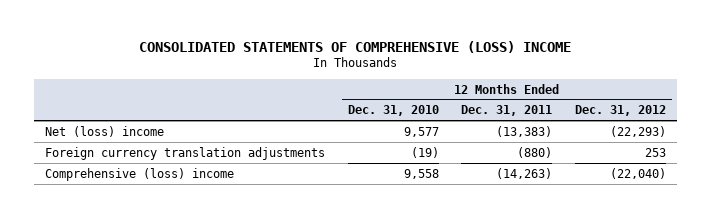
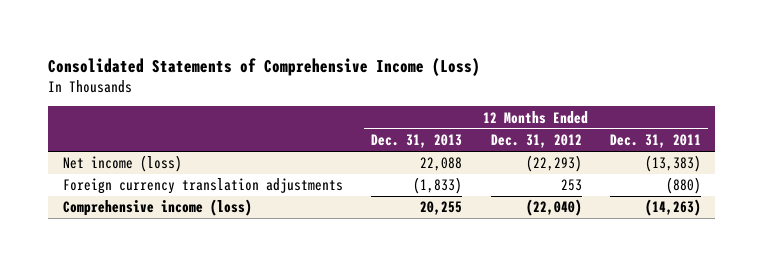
- CONSOLIDATED STATEMENTS OF COMPREHENSIVE (LOSS) INCOME
+ Consolidated Statements of Comprehensive Income (Loss)
- | 12 Months Ended Dec. 31, 2010 | 12 Months Ended Dec. 31, 2011 | 12 Months Ended Dec. 31, 2012
+ | 12 Months Ended Dec. 31, 2013 | 12 Months Ended Dec. 31, 2012 | 12 Months Ended Dec. 31, 2011
- Net (loss) income | 9,577 | (13,383) | (22,293)
+ Net income (loss) | 22,088 | (22,293) | (13,383)
- Comprehensive (loss) income | 9,558 | (14,263) | (22,040)
+ Comprehensive income (loss) | 20,255 | (22,040) | (14,263)

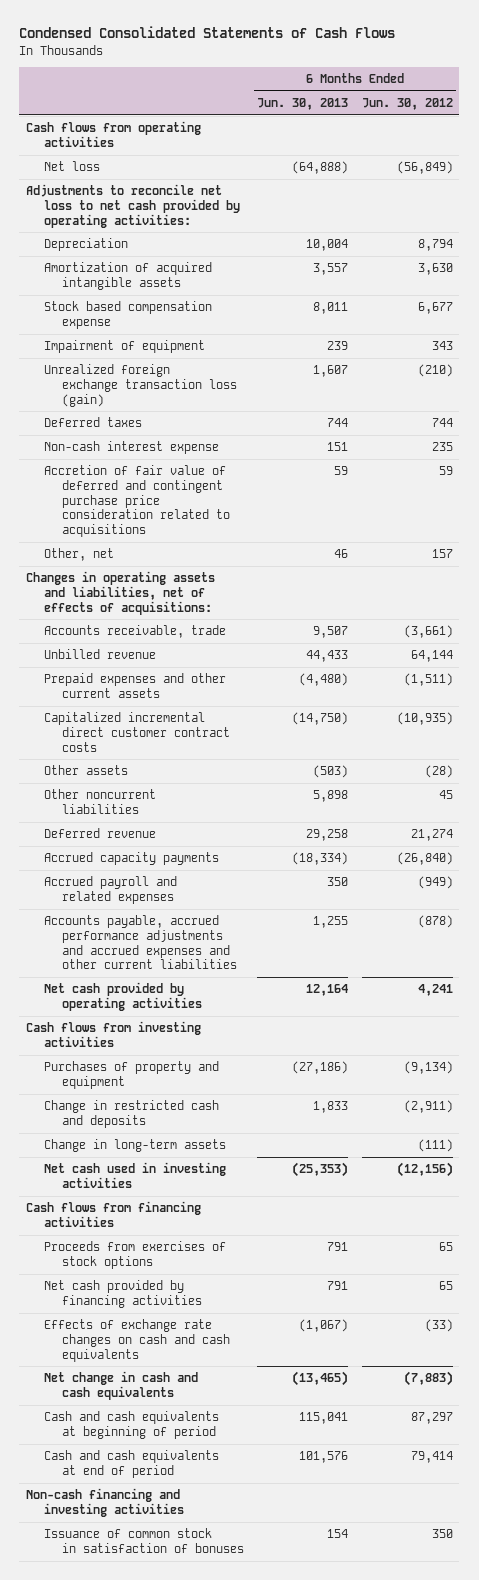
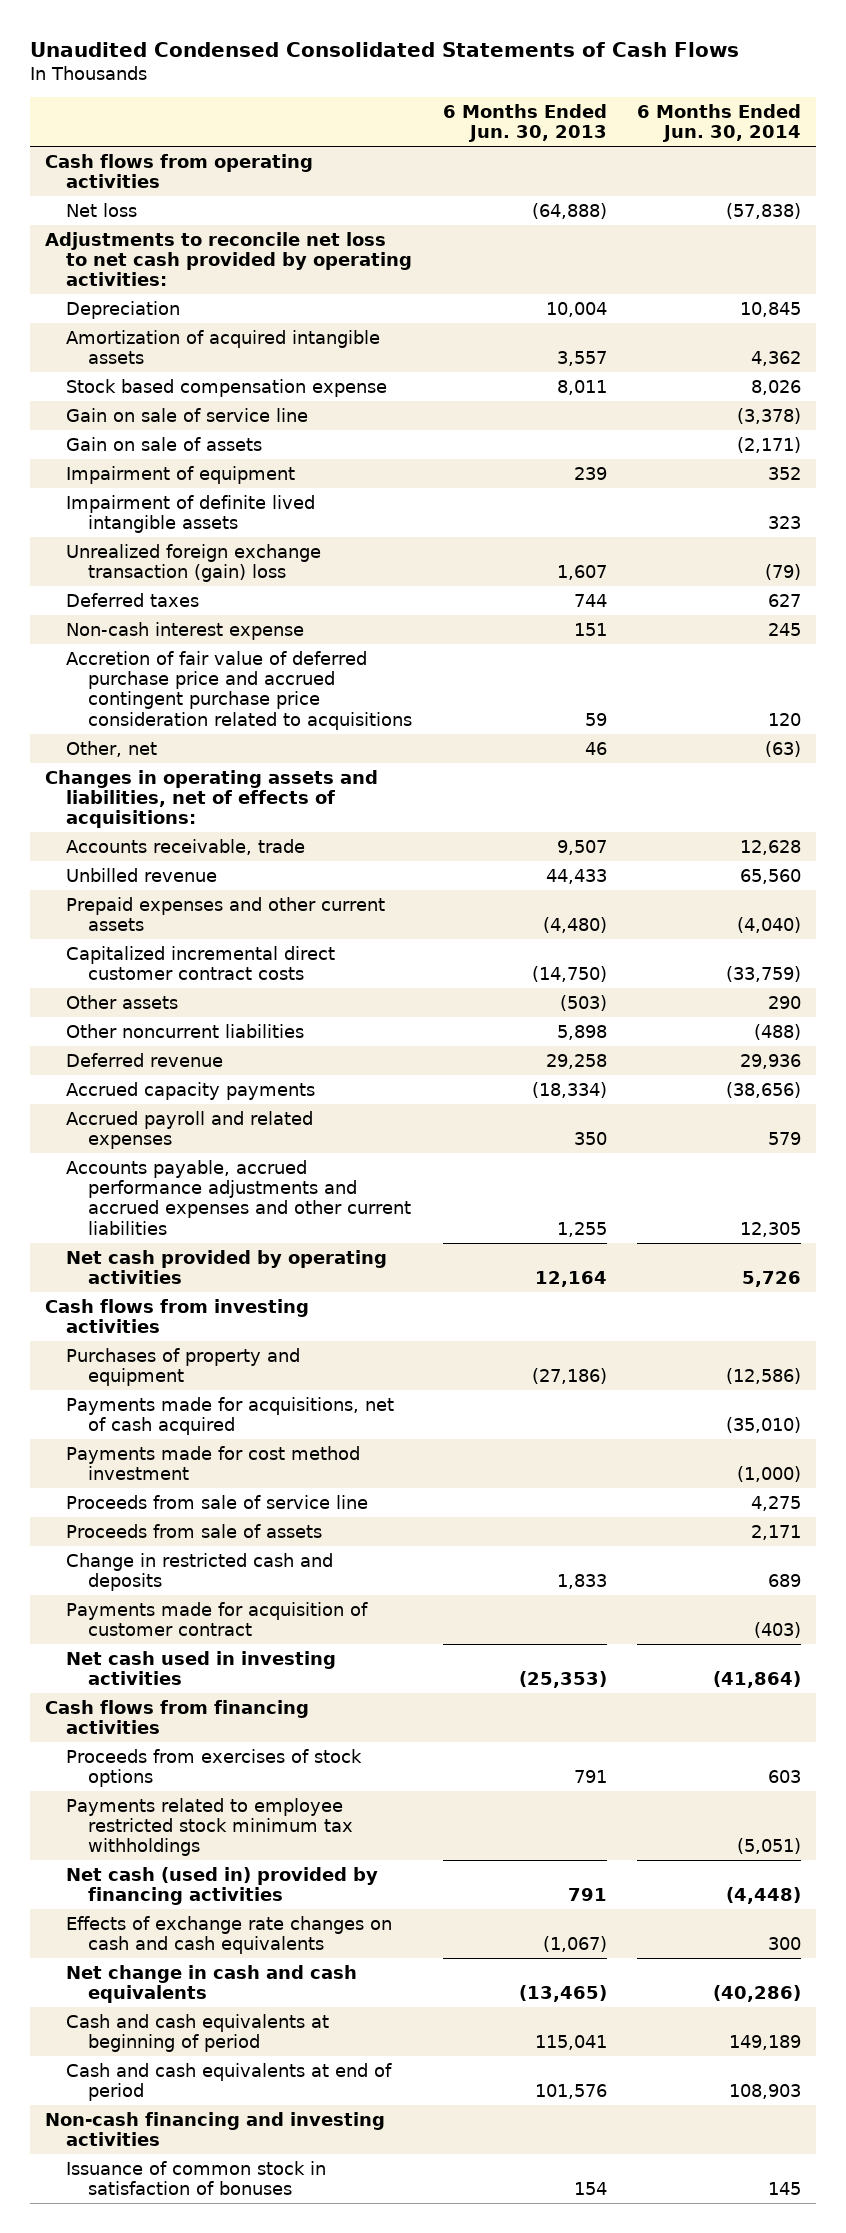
- Condensed Consolidated Statements of Cash Flows
+ Unaudited Condensed Consolidated Statements of Cash Flows
- | 6 Months Ended Jun. 30, 2013 | 6 Months Ended Jun. 30, 2012
+ | 6 Months Ended Jun. 30, 2013 | 6 Months Ended Jun. 30, 2014
+ Gain on sale of service line | | (3,378)
+ Gain on sale of assets | | (2,171)
- Unrealized foreign exchange transaction loss (gain) | 1,607 | (210)
+ Impairment of definite lived intangible assets | | 323
+ Unrealized foreign exchange transaction (gain) loss | 1,607 | (79)
- Accretion of fair value of deferred and contingent purchase price consideration related to acquisitions | 59 | 59
+ Accretion of fair value of deferred purchase price and accrued contingent purchase price consideration related to acquisitions | 59 | 120
+ Payments made for acquisitions, net of cash acquired | | (35,010)
+ Payments made for cost method investment | | (1,000)
+ Proceeds from sale of service line | | 4,275
+ Proceeds from sale of assets | | 2,171
- Change in long-term assets | | (111)
+ Payments made for acquisition of customer contract | | (403)
- Net cash provided by financing activities | 791 | 65
+ Payments related to employee restricted stock minimum tax withholdings | | (5,051)
+ Net cash (used in) provided by financing activities | 791 | (4,448)

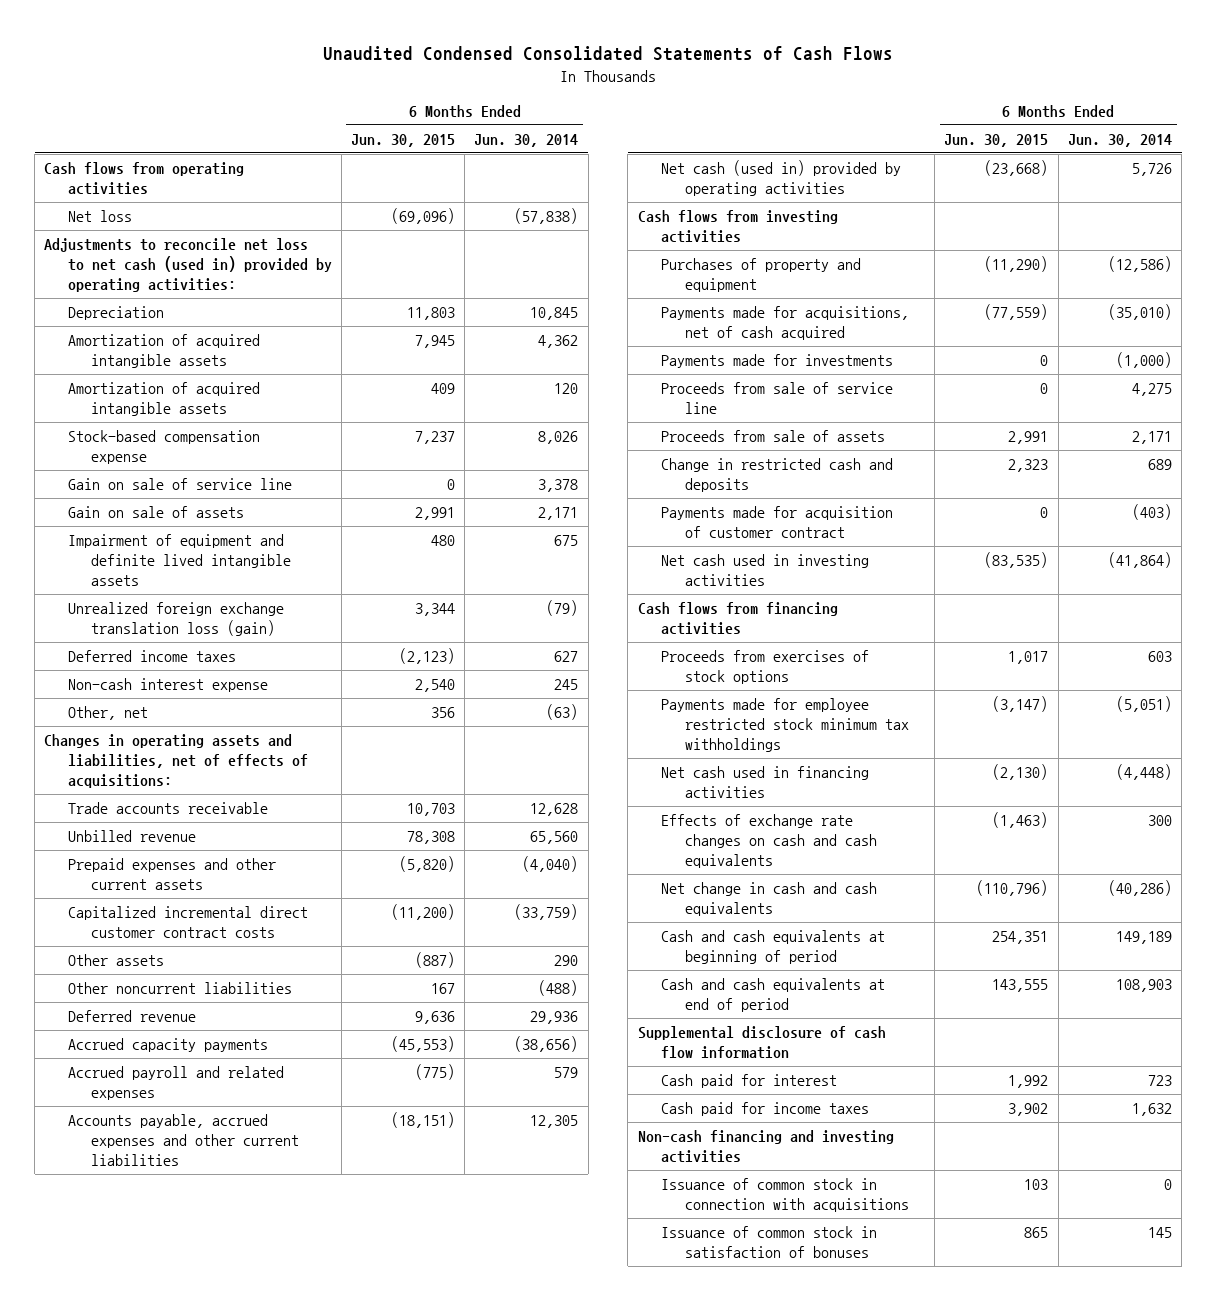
- | 6 Months Ended Jun. 30, 2013 | 6 Months Ended Jun. 30, 2014
+ | 6 Months Ended Jun. 30, 2015 | 6 Months Ended Jun. 30, 2014
- Adjustments to reconcile net loss to net cash provided by operating activities:
+ Adjustments to reconcile net loss to net cash (used in) provided by operating activities:
- Stock based compensation expense | 8,011 | 8,026
- Gain on sale of service line | | (3,378)
- Gain on sale of assets | | (2,171)
- Impairment of equipment | 239 | 352
- Impairment of definite lived intangible assets | | 323
- Unrealized foreign exchange transaction (gain) loss | 1,607 | (79)
- Deferred taxes | 744 | 627
+ Amortization of acquired intangible assets | 409 | 120
+ Stock-based compensation expense | 7,237 | 8,026
+ Gain on sale of service line | 0 | 3,378
+ Gain on sale of assets | 2,991 | 2,171
+ Impairment of equipment and definite lived intangible assets | 480 | 675
+ Unrealized foreign exchange translation loss (gain) | 3,344 | (79)
+ Deferred income taxes | (2,123) | 627
- Accretion of fair value of deferred purchase price and accrued contingent purchase price consideration related to acquisitions | 59 | 120
- Accounts receivable, trade | 9,507 | 12,628
+ Trade accounts receivable | 10,703 | 12,628
- Accounts payable, accrued performance adjustments and accrued expenses and other current liabilities | 1,255 | 12,305
- Net cash provided by operating activities | 12,164 | 5,726
+ Accounts payable, accrued expenses and other current liabilities | (18,151) | 12,305
+ Net cash (used in) provided by operating activities | (23,668) | 5,726
- Payments made for cost method investment | | (1,000)
+ Payments made for investments | 0 | (1,000)
- Payments related to employee restricted stock minimum tax withholdings | | (5,051)
- Net cash (used in) provided by financing activities | 791 | (4,448)
+ Payments made for employee restricted stock minimum tax withholdings | (3,147) | (5,051)
+ Net cash used in financing activities | (2,130) | (4,448)
+ Supplemental disclosure of cash flow information
+ Cash paid for interest | 1,992 | 723
+ Cash paid for income taxes | 3,902 | 1,632
+ Issuance of common stock in connection with acquisitions | 103 | 0

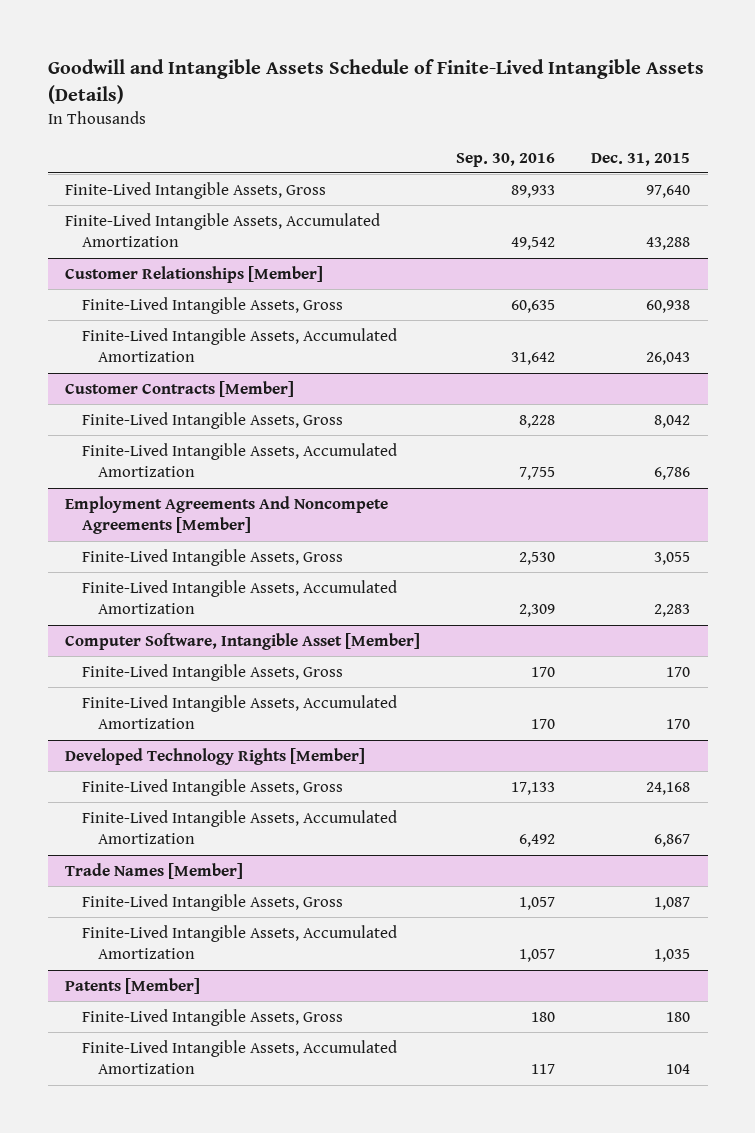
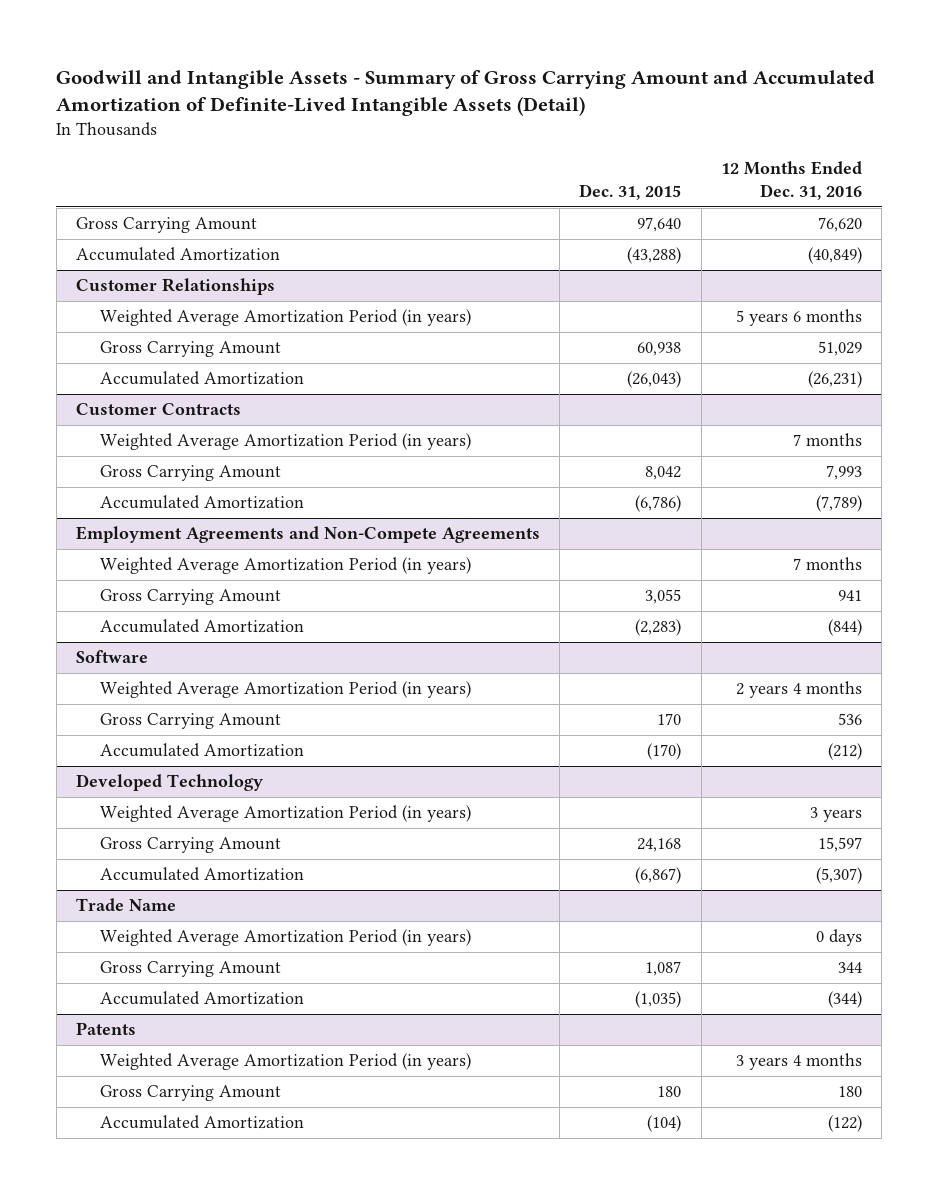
- Goodwill and Intangible Assets Schedule of Finite-Lived Intangible Assets (Details)
+ Goodwill and Intangible Assets - Summary of Gross Carrying Amount and Accumulated Amortization of Definite-Lived Intangible Assets (Detail)
- | Sep. 30, 2016 | Dec. 31, 2015
+ | Dec. 31, 2015 | 12 Months Ended Dec. 31, 2016
- Finite-Lived Intangible Assets, Gross | 89,933 | 97,640
- Finite-Lived Intangible Assets, Accumulated Amortization | 49,542 | 43,288
- Customer Relationships [Member]
- Finite-Lived Intangible Assets, Gross | 60,635 | 60,938
- Finite-Lived Intangible Assets, Accumulated Amortization | 31,642 | 26,043
- Customer Contracts [Member]
- Finite-Lived Intangible Assets, Gross | 8,228 | 8,042
- Finite-Lived Intangible Assets, Accumulated Amortization | 7,755 | 6,786
- Employment Agreements And Noncompete Agreements [Member]
- Finite-Lived Intangible Assets, Gross | 2,530 | 3,055
- Finite-Lived Intangible Assets, Accumulated Amortization | 2,309 | 2,283
- Computer Software, Intangible Asset [Member]
- Finite-Lived Intangible Assets, Gross | 170 | 170
- Finite-Lived Intangible Assets, Accumulated Amortization | 170 | 170
- Developed Technology Rights [Member]
- Finite-Lived Intangible Assets, Gross | 17,133 | 24,168
- Finite-Lived Intangible Assets, Accumulated Amortization | 6,492 | 6,867
- Trade Names [Member]
- Finite-Lived Intangible Assets, Gross | 1,057 | 1,087
- Finite-Lived Intangible Assets, Accumulated Amortization | 1,057 | 1,035
- Patents [Member]
- Finite-Lived Intangible Assets, Gross | 180 | 180
- Finite-Lived Intangible Assets, Accumulated Amortization | 117 | 104
+ Gross Carrying Amount | 97,640 | 76,620
+ Accumulated Amortization | (43,288) | (40,849)
+ Customer Relationships
+ Weighted Average Amortization Period (in years) | | 5 years 6 months
+ Gross Carrying Amount | 60,938 | 51,029
+ Accumulated Amortization | (26,043) | (26,231)
+ Customer Contracts
+ Weighted Average Amortization Period (in years) | | 7 months
+ Gross Carrying Amount | 8,042 | 7,993
+ Accumulated Amortization | (6,786) | (7,789)
+ Employment Agreements and Non-Compete Agreements
+ Weighted Average Amortization Period (in years) | | 7 months
+ Gross Carrying Amount | 3,055 | 941
+ Accumulated Amortization | (2,283) | (844)
+ Software
+ Weighted Average Amortization Period (in years) | | 2 years 4 months
+ Gross Carrying Amount | 170 | 536
+ Accumulated Amortization | (170) | (212)
+ Developed Technology
+ Weighted Average Amortization Period (in years) | | 3 years
+ Gross Carrying Amount | 24,168 | 15,597
+ Accumulated Amortization | (6,867) | (5,307)
+ Trade Name
+ Weighted Average Amortization Period (in years) | | 0 days
+ Gross Carrying Amount | 1,087 | 344
+ Accumulated Amortization | (1,035) | (344)
+ Patents
+ Weighted Average Amortization Period (in years) | | 3 years 4 months
+ Gross Carrying Amount | 180 | 180
+ Accumulated Amortization | (104) | (122)

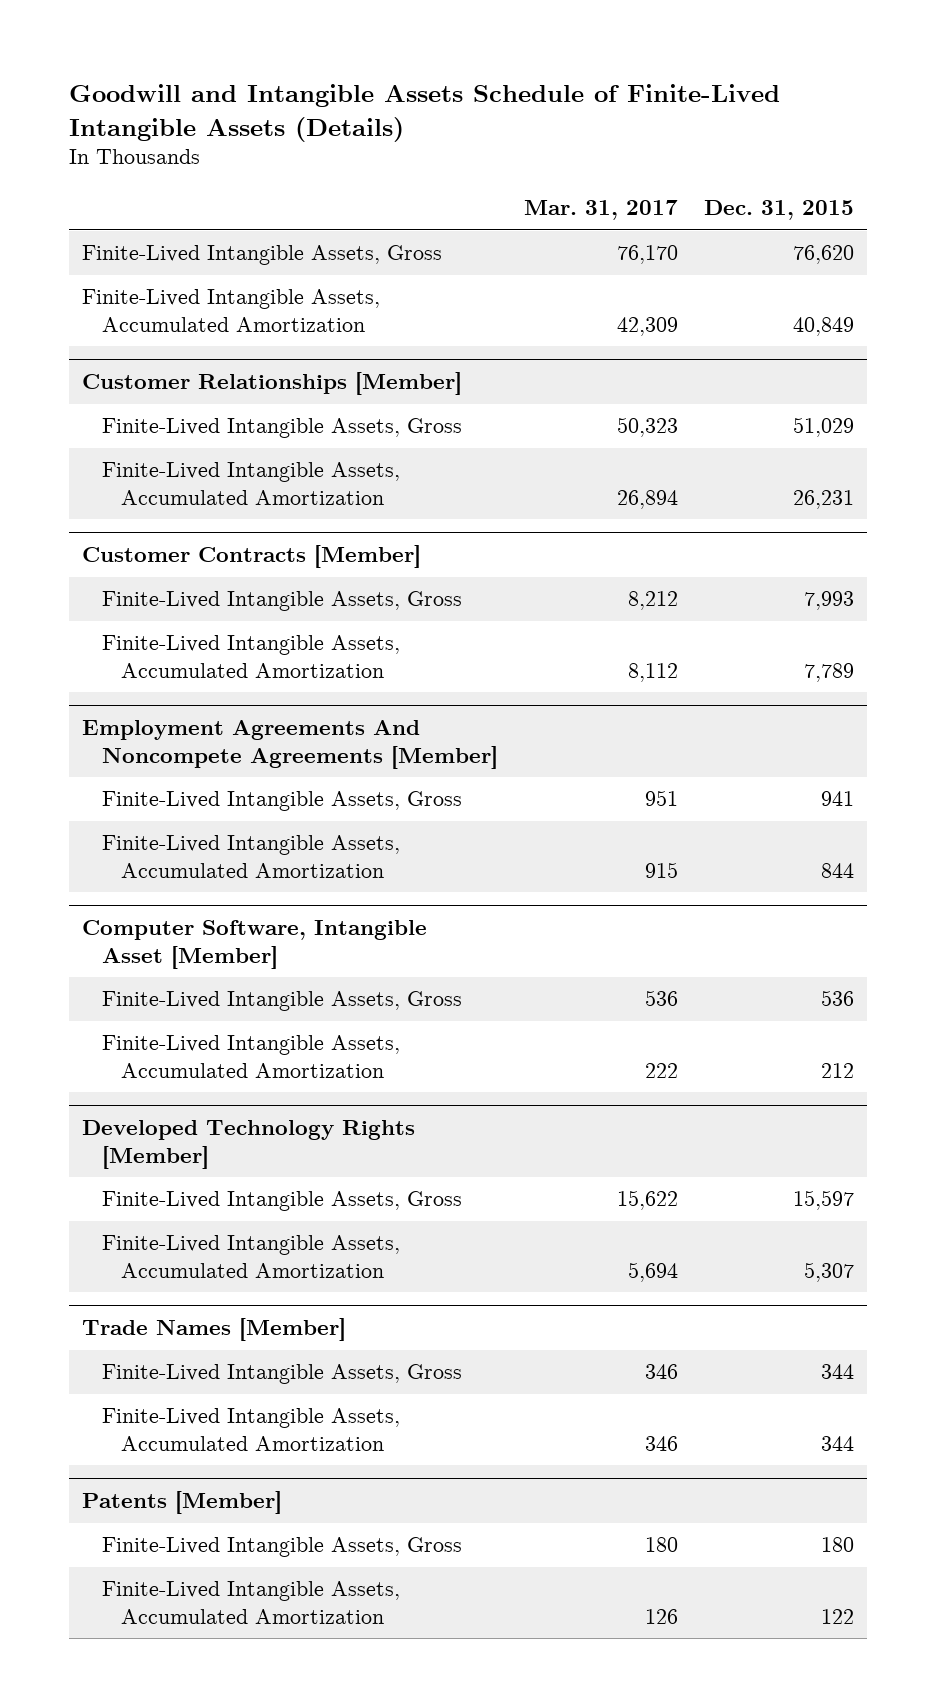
- Goodwill and Intangible Assets - Summary of Gross Carrying Amount and Accumulated Amortization of Definite-Lived Intangible Assets (Detail)
+ Goodwill and Intangible Assets Schedule of Finite-Lived Intangible Assets (Details)
- | Dec. 31, 2015 | 12 Months Ended Dec. 31, 2016
+ | Mar. 31, 2017 | Dec. 31, 2015
- Gross Carrying Amount | 97,640 | 76,620
- Accumulated Amortization | (43,288) | (40,849)
- Customer Relationships
- Weighted Average Amortization Period (in years) | | 5 years 6 months
- Gross Carrying Amount | 60,938 | 51,029
- Accumulated Amortization | (26,043) | (26,231)
- Customer Contracts
- Weighted Average Amortization Period (in years) | | 7 months
- Gross Carrying Amount | 8,042 | 7,993
- Accumulated Amortization | (6,786) | (7,789)
- Employment Agreements and Non-Compete Agreements
- Weighted Average Amortization Period (in years) | | 7 months
- Gross Carrying Amount | 3,055 | 941
- Accumulated Amortization | (2,283) | (844)
- Software
- Weighted Average Amortization Period (in years) | | 2 years 4 months
- Gross Carrying Amount | 170 | 536
- Accumulated Amortization | (170) | (212)
- Developed Technology
- Weighted Average Amortization Period (in years) | | 3 years
- Gross Carrying Amount | 24,168 | 15,597
- Accumulated Amortization | (6,867) | (5,307)
- Trade Name
- Weighted Average Amortization Period (in years) | | 0 days
- Gross Carrying Amount | 1,087 | 344
- Accumulated Amortization | (1,035) | (344)
- Patents
- Weighted Average Amortization Period (in years) | | 3 years 4 months
- Gross Carrying Amount | 180 | 180
- Accumulated Amortization | (104) | (122)
+ Finite-Lived Intangible Assets, Gross | 76,170 | 76,620
+ Finite-Lived Intangible Assets, Accumulated Amortization | 42,309 | 40,849
+ Customer Relationships [Member]
+ Finite-Lived Intangible Assets, Gross | 50,323 | 51,029
+ Finite-Lived Intangible Assets, Accumulated Amortization | 26,894 | 26,231
+ Customer Contracts [Member]
+ Finite-Lived Intangible Assets, Gross | 8,212 | 7,993
+ Finite-Lived Intangible Assets, Accumulated Amortization | 8,112 | 7,789
+ Employment Agreements And Noncompete Agreements [Member]
+ Finite-Lived Intangible Assets, Gross | 951 | 941
+ Finite-Lived Intangible Assets, Accumulated Amortization | 915 | 844
+ Computer Software, Intangible Asset [Member]
+ Finite-Lived Intangible Assets, Gross | 536 | 536
+ Finite-Lived Intangible Assets, Accumulated Amortization | 222 | 212
+ Developed Technology Rights [Member]
+ Finite-Lived Intangible Assets, Gross | 15,622 | 15,597
+ Finite-Lived Intangible Assets, Accumulated Amortization | 5,694 | 5,307
+ Trade Names [Member]
+ Finite-Lived Intangible Assets, Gross | 346 | 344
+ Finite-Lived Intangible Assets, Accumulated Amortization | 346 | 344
+ Patents [Member]
+ Finite-Lived Intangible Assets, Gross | 180 | 180
+ Finite-Lived Intangible Assets, Accumulated Amortization | 126 | 122

